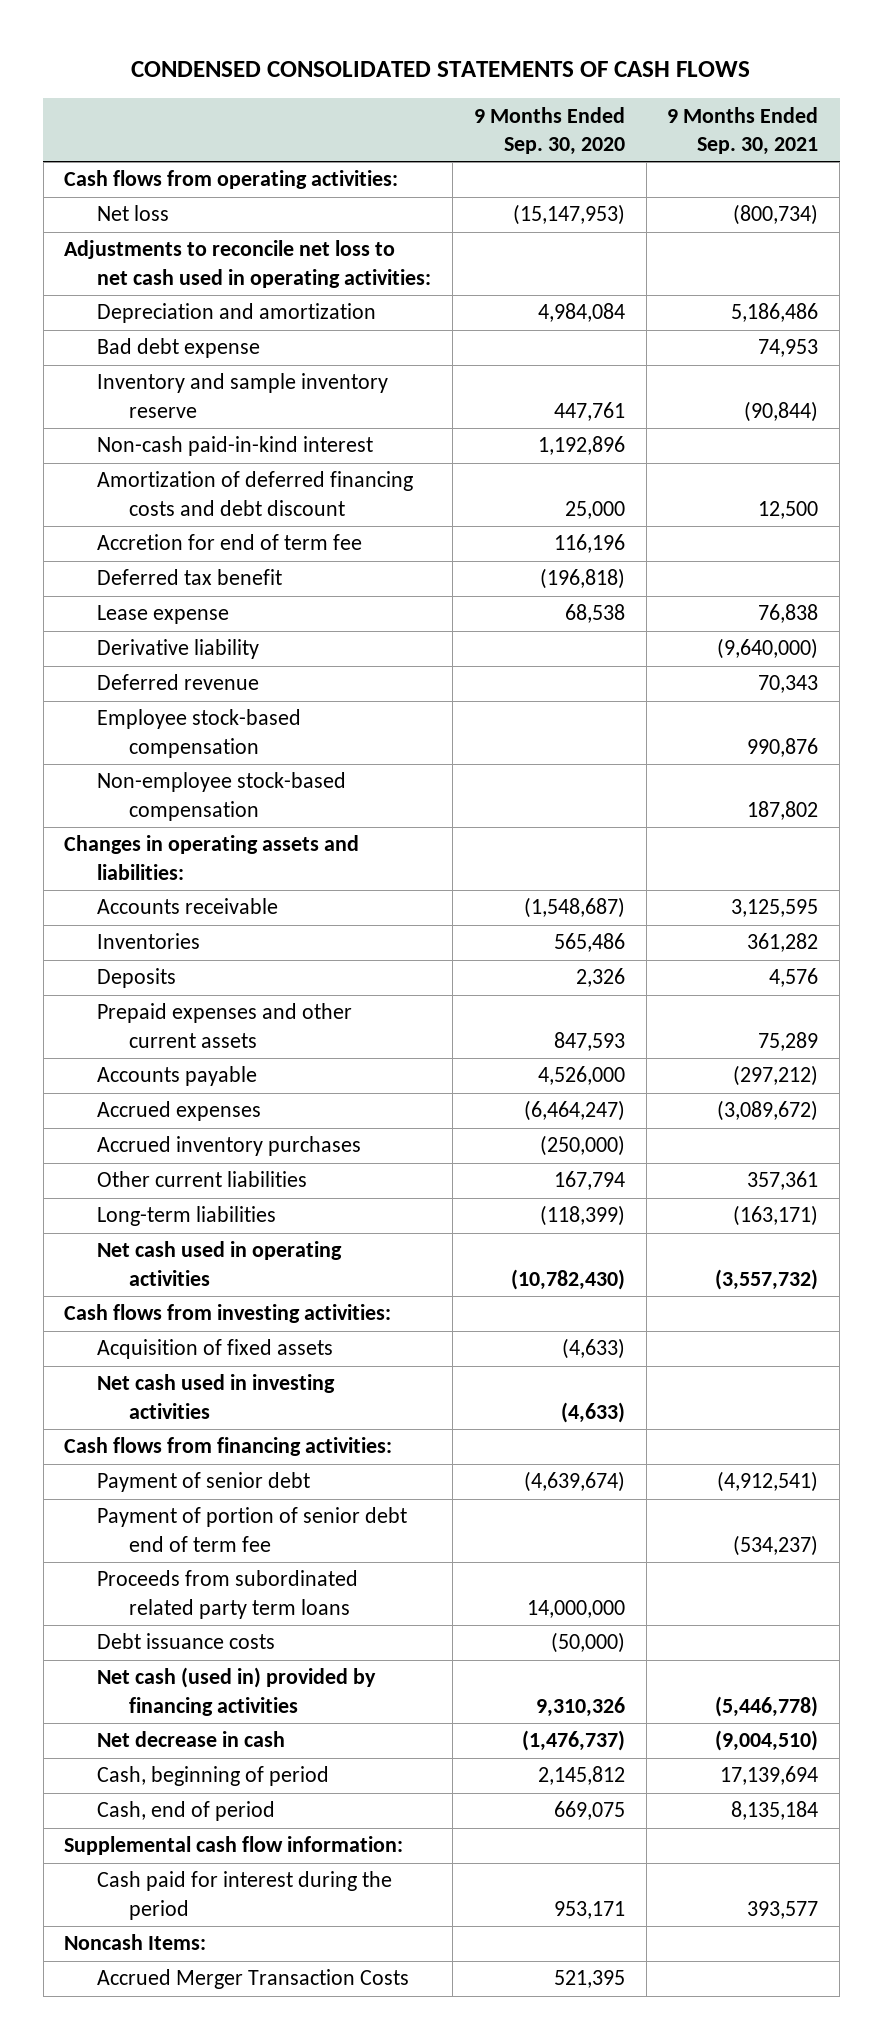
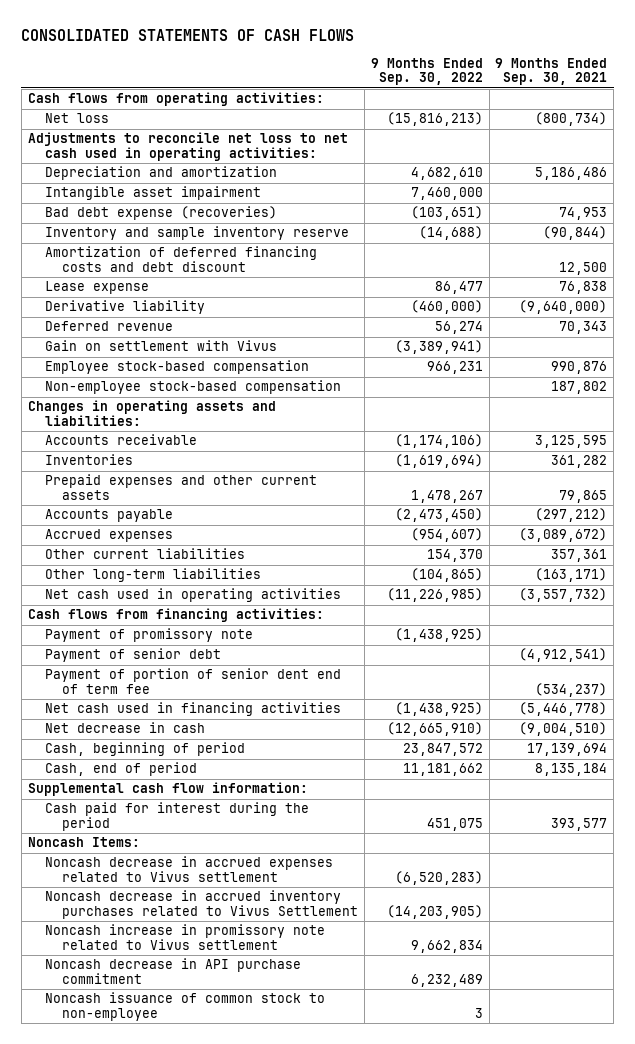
- CONDENSED CONSOLIDATED STATEMENTS OF CASH FLOWS
+ CONSOLIDATED STATEMENTS OF CASH FLOWS
- | 9 Months Ended Sep. 30, 2020 | 9 Months Ended Sep. 30, 2021
+ | 9 Months Ended Sep. 30, 2022 | 9 Months Ended Sep. 30, 2021
- Bad debt expense | | 74,953
+ Intangible asset impairment | 7,460,000 |
+ Bad debt expense (recoveries) | (103,651) | 74,953
- Non-cash paid-in-kind interest | 1,192,896 |
- Accretion for end of term fee | 116,196 |
- Deferred tax benefit | (196,818) |
+ Gain on settlement with Vivus | (3,389,941) |
- Deposits | 2,326 | 4,576
- Prepaid expenses and other current assets | 847,593 | 75,289
+ Prepaid expenses and other current assets | 1,478,267 | 79,865
- Accrued inventory purchases | (250,000) |
- Long-term liabilities | (118,399) | (163,171)
+ Other long-term liabilities | (104,865) | (163,171)
- Cash flows from investing activities:
- Acquisition of fixed assets | (4,633) |
- Net cash used in investing activities | (4,633) |
+ Payment of promissory note | (1,438,925) |
- Payment of portion of senior debt end of term fee | | (534,237)
- Proceeds from subordinated related party term loans | 14,000,000 |
- Debt issuance costs | (50,000) |
- Net cash (used in) provided by financing activities | 9,310,326 | (5,446,778)
+ Payment of portion of senior dent end of term fee | | (534,237)
+ Net cash used in financing activities | (1,438,925) | (5,446,778)
- Accrued Merger Transaction Costs | 521,395 |
+ Noncash decrease in accrued expenses related to Vivus settlement | (6,520,283) |
+ Noncash decrease in accrued inventory purchases related to Vivus Settlement | (14,203,905) |
+ Noncash increase in promissory note related to Vivus settlement | 9,662,834 |
+ Noncash decrease in API purchase commitment | 6,232,489 |
+ Noncash issuance of common stock to non-employee | 3 |

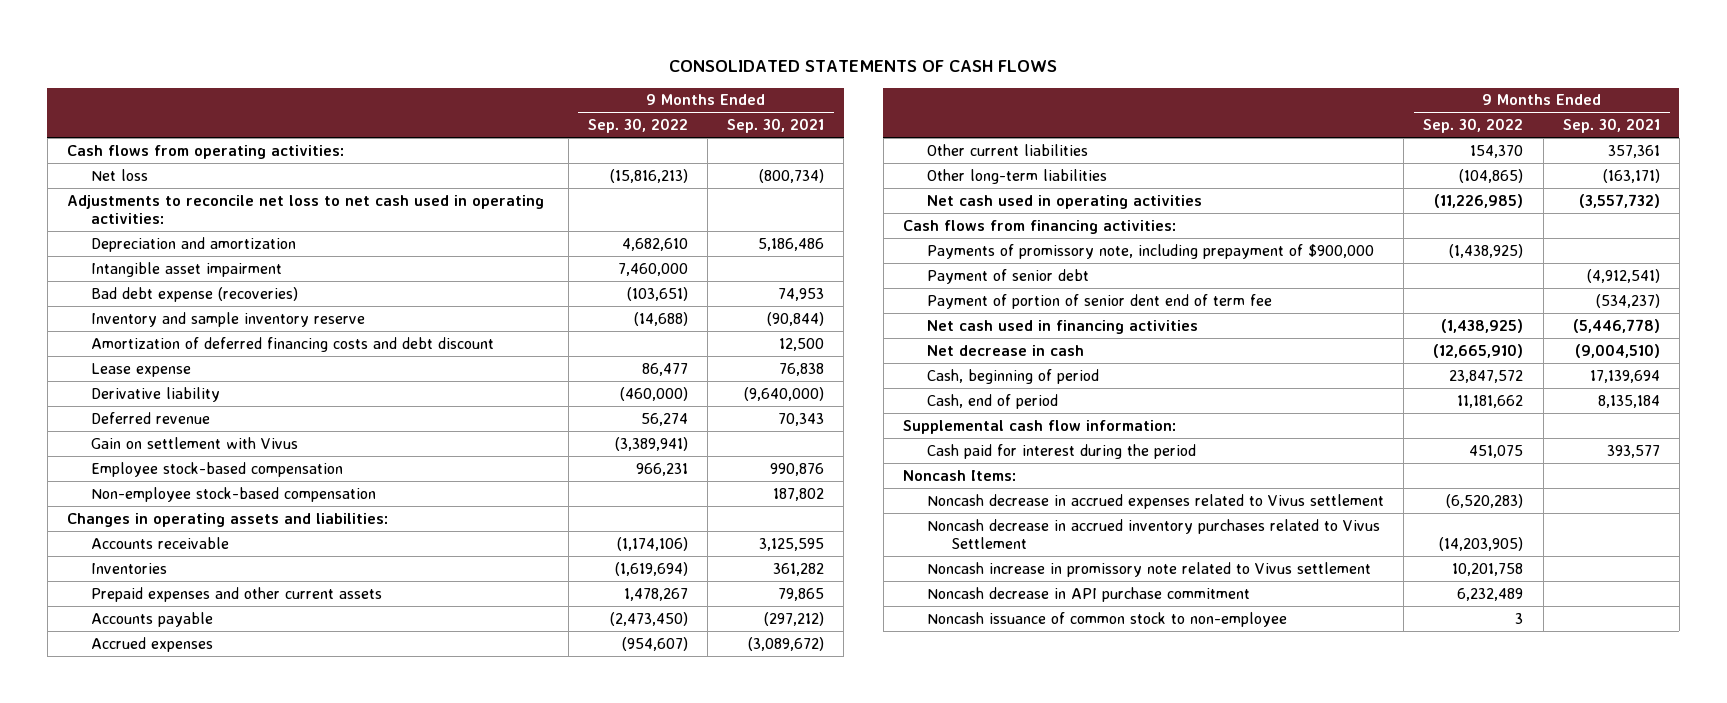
- Payment of promissory note | (1,438,925) |
+ Payments of promissory note, including prepayment of $900,000 | (1,438,925) |
- Noncash increase in promissory note related to Vivus settlement | 9,662,834 |
+ Noncash increase in promissory note related to Vivus settlement | 10,201,758 |

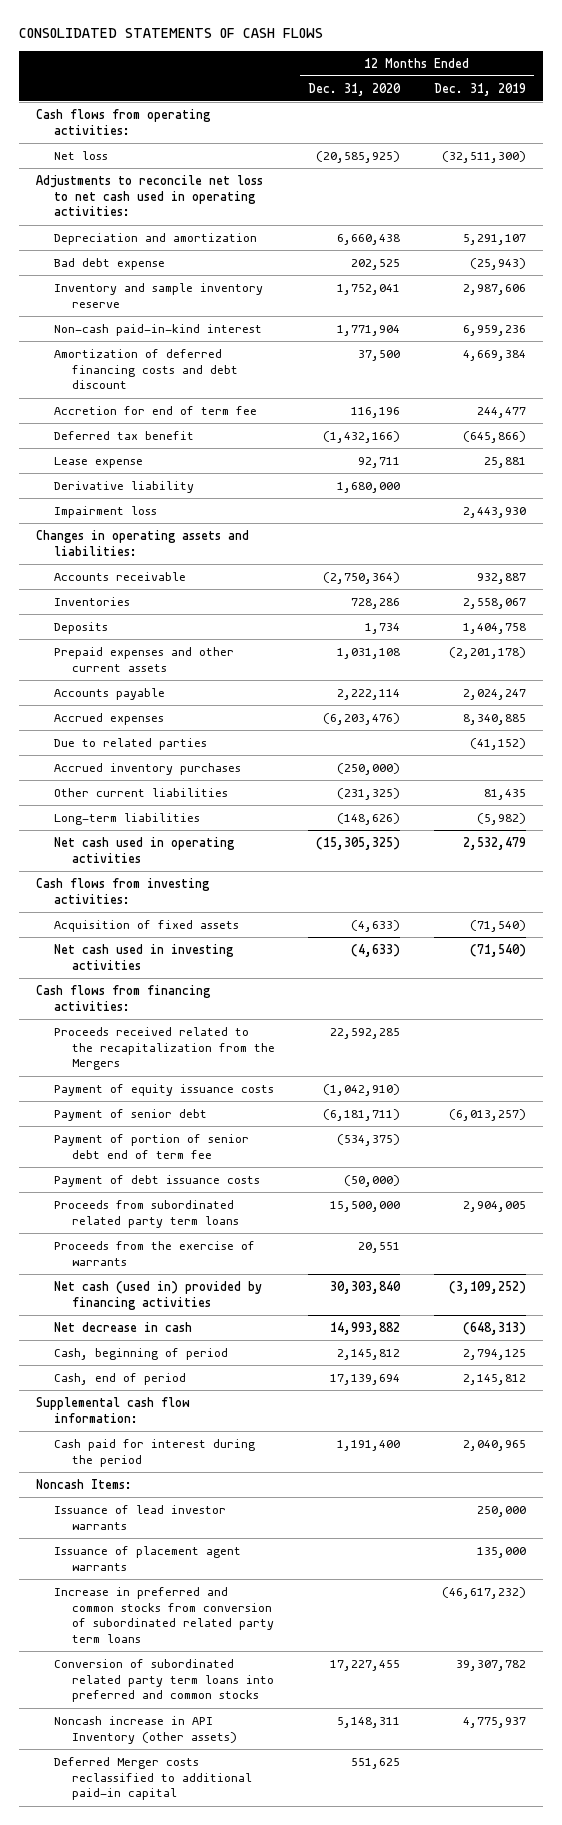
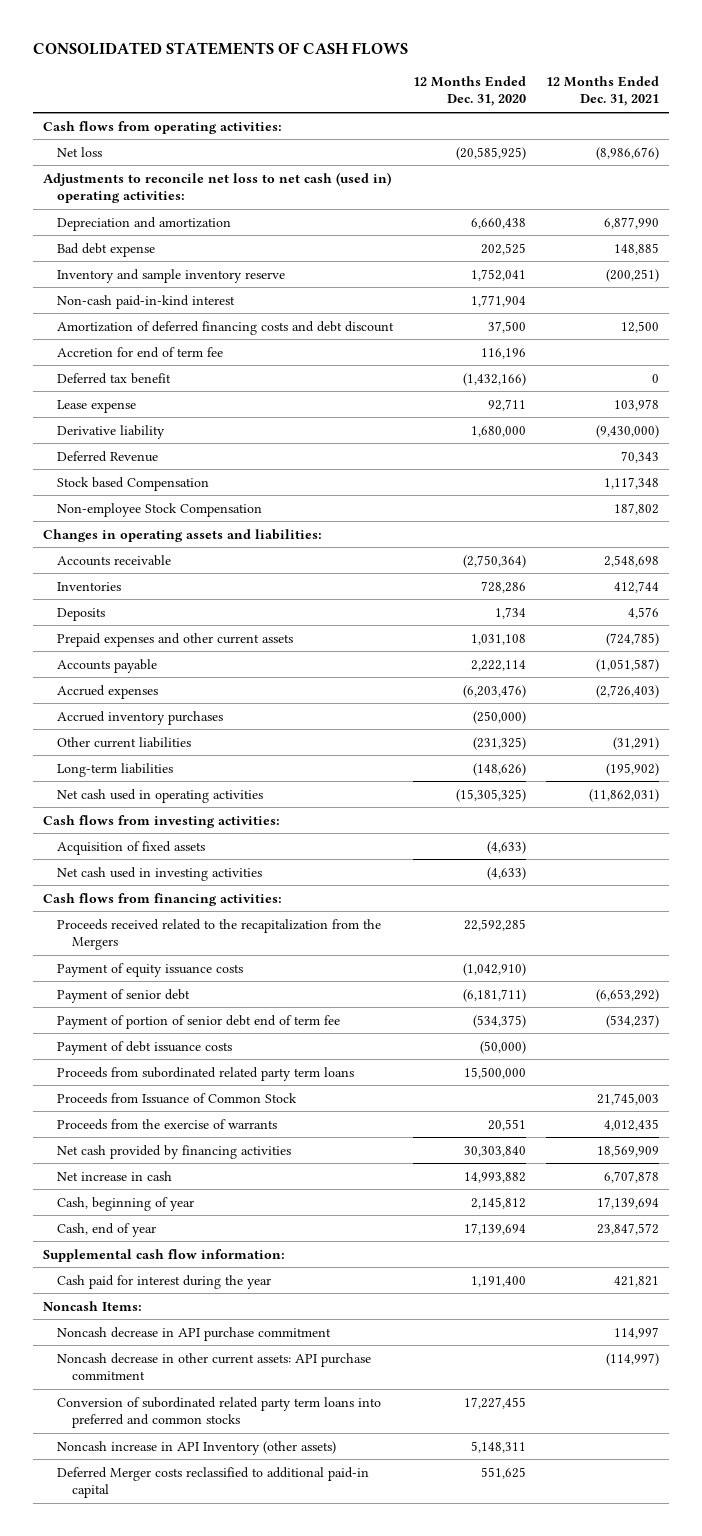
- | 12 Months Ended Dec. 31, 2020 | 12 Months Ended Dec. 31, 2019
+ | 12 Months Ended Dec. 31, 2020 | 12 Months Ended Dec. 31, 2021
- Adjustments to reconcile net loss to net cash used in operating activities:
+ Adjustments to reconcile net loss to net cash (used in) operating activities:
- Impairment loss | | 2,443,930
+ Deferred Revenue | | 70,343
+ Stock based Compensation | | 1,117,348
+ Non-employee Stock Compensation | | 187,802
- Due to related parties | | (41,152)
+ Proceeds from Issuance of Common Stock | | 21,745,003
- Net cash (used in) provided by financing activities | 30,303,840 | (3,109,252)
- Net decrease in cash | 14,993,882 | (648,313)
- Cash, beginning of period | 2,145,812 | 2,794,125
- Cash, end of period | 17,139,694 | 2,145,812
+ Net cash provided by financing activities | 30,303,840 | 18,569,909
+ Net increase in cash | 14,993,882 | 6,707,878
+ Cash, beginning of year | 2,145,812 | 17,139,694
+ Cash, end of year | 17,139,694 | 23,847,572
- Cash paid for interest during the period | 1,191,400 | 2,040,965
+ Cash paid for interest during the year | 1,191,400 | 421,821
- Issuance of lead investor warrants | | 250,000
- Issuance of placement agent warrants | | 135,000
- Increase in preferred and common stocks from conversion of subordinated related party term loans | | (46,617,232)
+ Noncash decrease in API purchase commitment | | 114,997
+ Noncash decrease in other current assets: API purchase commitment | | (114,997)

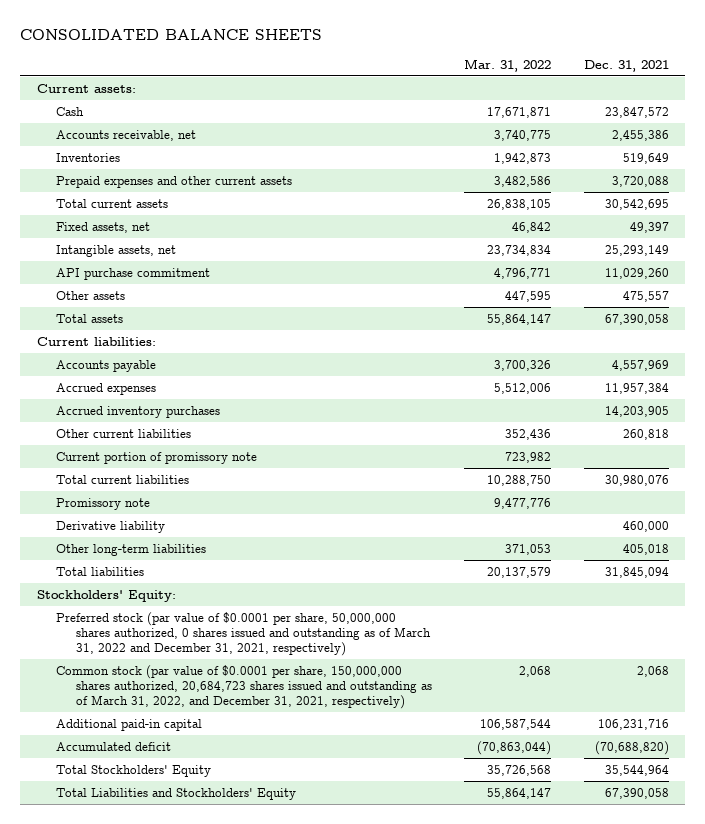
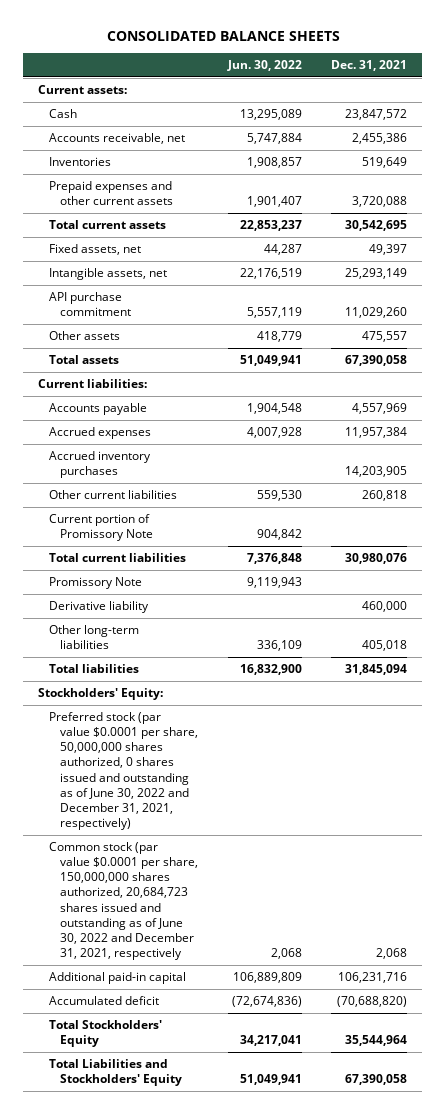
- | Mar. 31, 2022 | Dec. 31, 2021
+ | Jun. 30, 2022 | Dec. 31, 2021
- Current portion of promissory note | 723,982 |
+ Current portion of Promissory Note | 904,842 |
- Promissory note | 9,477,776 |
+ Promissory Note | 9,119,943 |
- Preferred stock (par value of $0.0001 per share, 50,000,000 shares authorized, 0 shares issued and outstanding as of March 31, 2022 and December 31, 2021, respectively)
- Common stock (par value of $0.0001 per share, 150,000,000 shares authorized, 20,684,723 shares issued and outstanding as of March 31, 2022, and December 31, 2021, respectively) | 2,068 | 2,068
+ Preferred stock (par value $0.0001 per share, 50,000,000 shares authorized, 0 shares issued and outstanding as of June 30, 2022 and December 31, 2021, respectively)
+ Common stock (par value $0.0001 per share, 150,000,000 shares authorized, 20,684,723 shares issued and outstanding as of June 30, 2022 and December 31, 2021, respectively | 2,068 | 2,068

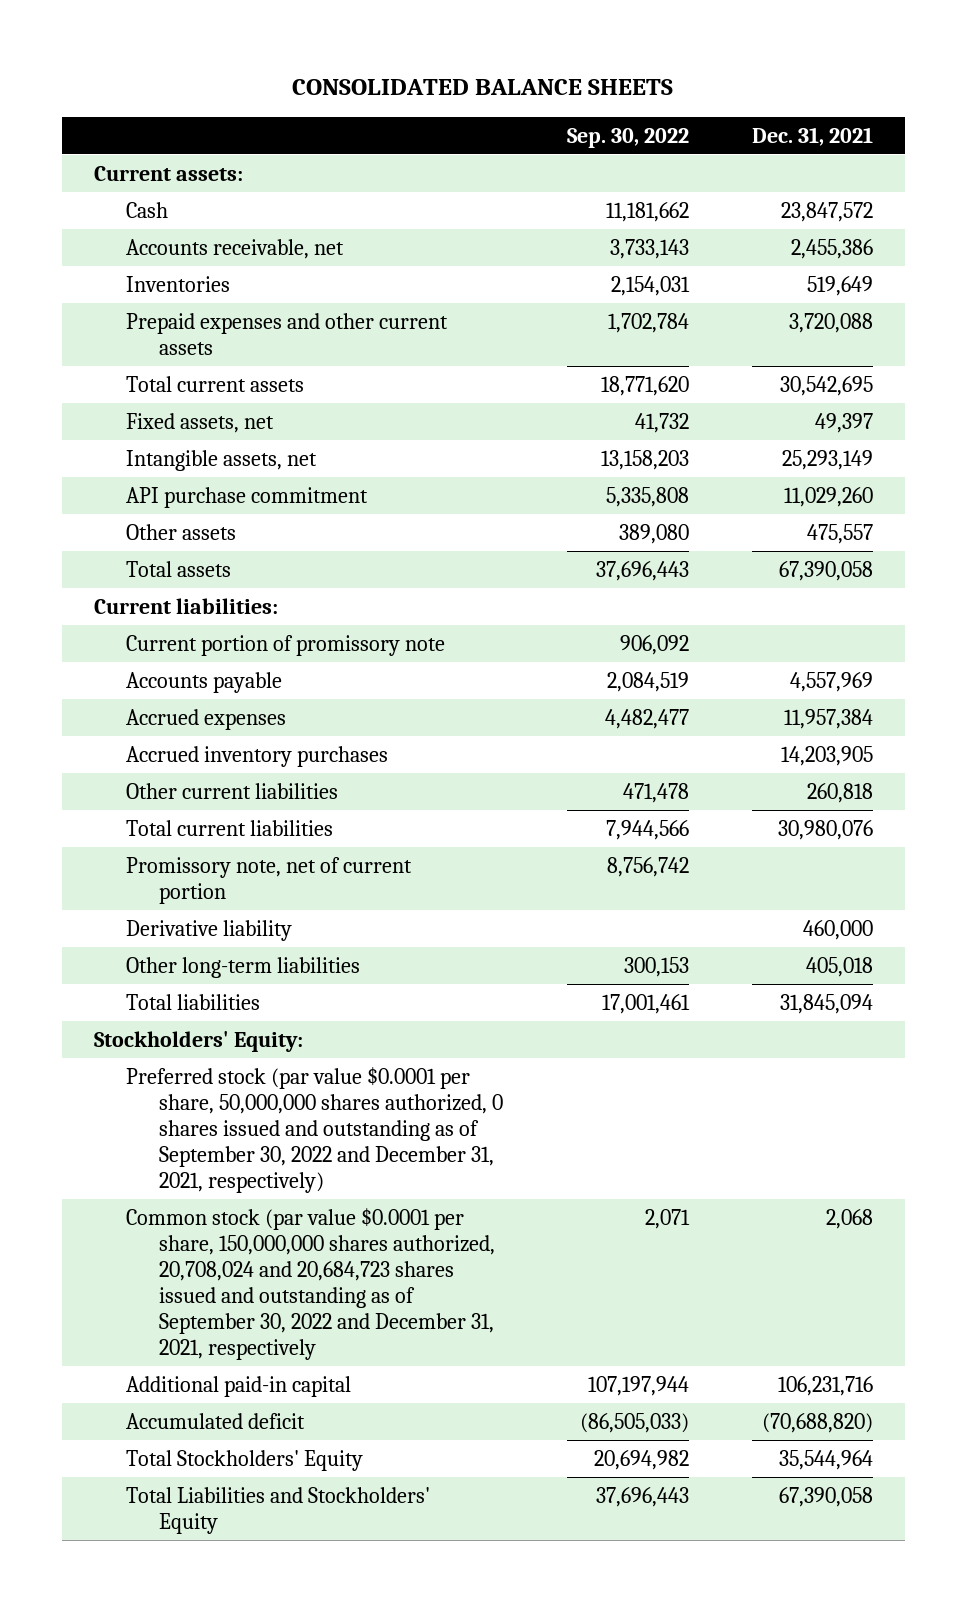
- | Jun. 30, 2022 | Dec. 31, 2021
+ | Sep. 30, 2022 | Dec. 31, 2021
+ Current portion of promissory note | 906,092 |
- Current portion of Promissory Note | 904,842 |
- Promissory Note | 9,119,943 |
+ Promissory note, net of current portion | 8,756,742 |
- Preferred stock (par value $0.0001 per share, 50,000,000 shares authorized, 0 shares issued and outstanding as of June 30, 2022 and December 31, 2021, respectively)
- Common stock (par value $0.0001 per share, 150,000,000 shares authorized, 20,684,723 shares issued and outstanding as of June 30, 2022 and December 31, 2021, respectively | 2,068 | 2,068
+ Preferred stock (par value $0.0001 per share, 50,000,000 shares authorized, 0 shares issued and outstanding as of September 30, 2022 and December 31, 2021, respectively)
+ Common stock (par value $0.0001 per share, 150,000,000 shares authorized, 20,708,024 and 20,684,723 shares issued and outstanding as of September 30, 2022 and December 31, 2021, respectively | 2,071 | 2,068

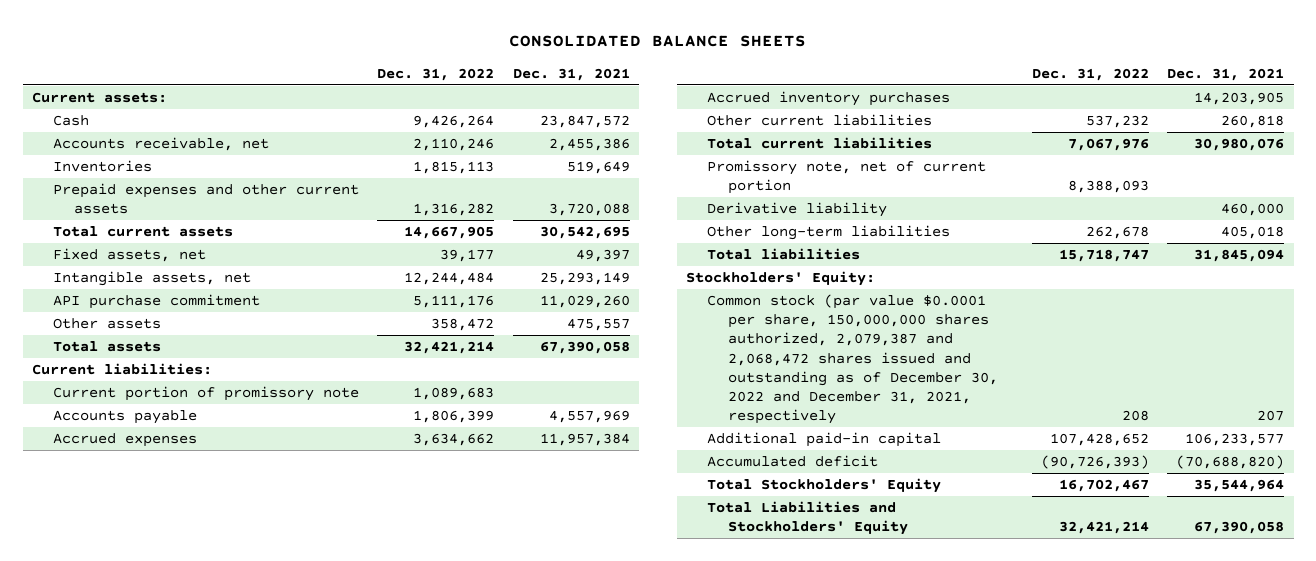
- | Sep. 30, 2022 | Dec. 31, 2021
+ | Dec. 31, 2022 | Dec. 31, 2021
- Preferred stock (par value $0.0001 per share, 50,000,000 shares authorized, 0 shares issued and outstanding as of September 30, 2022 and December 31, 2021, respectively)
- Common stock (par value $0.0001 per share, 150,000,000 shares authorized, 20,708,024 and 20,684,723 shares issued and outstanding as of September 30, 2022 and December 31, 2021, respectively | 2,071 | 2,068
- Additional paid-in capital | 107,197,944 | 106,231,716
+ Common stock (par value $0.0001 per share, 150,000,000 shares authorized, 2,079,387 and 2,068,472 shares issued and outstanding as of December 30, 2022 and December 31, 2021, respectively | 208 | 207
+ Additional paid-in capital | 107,428,652 | 106,233,577

